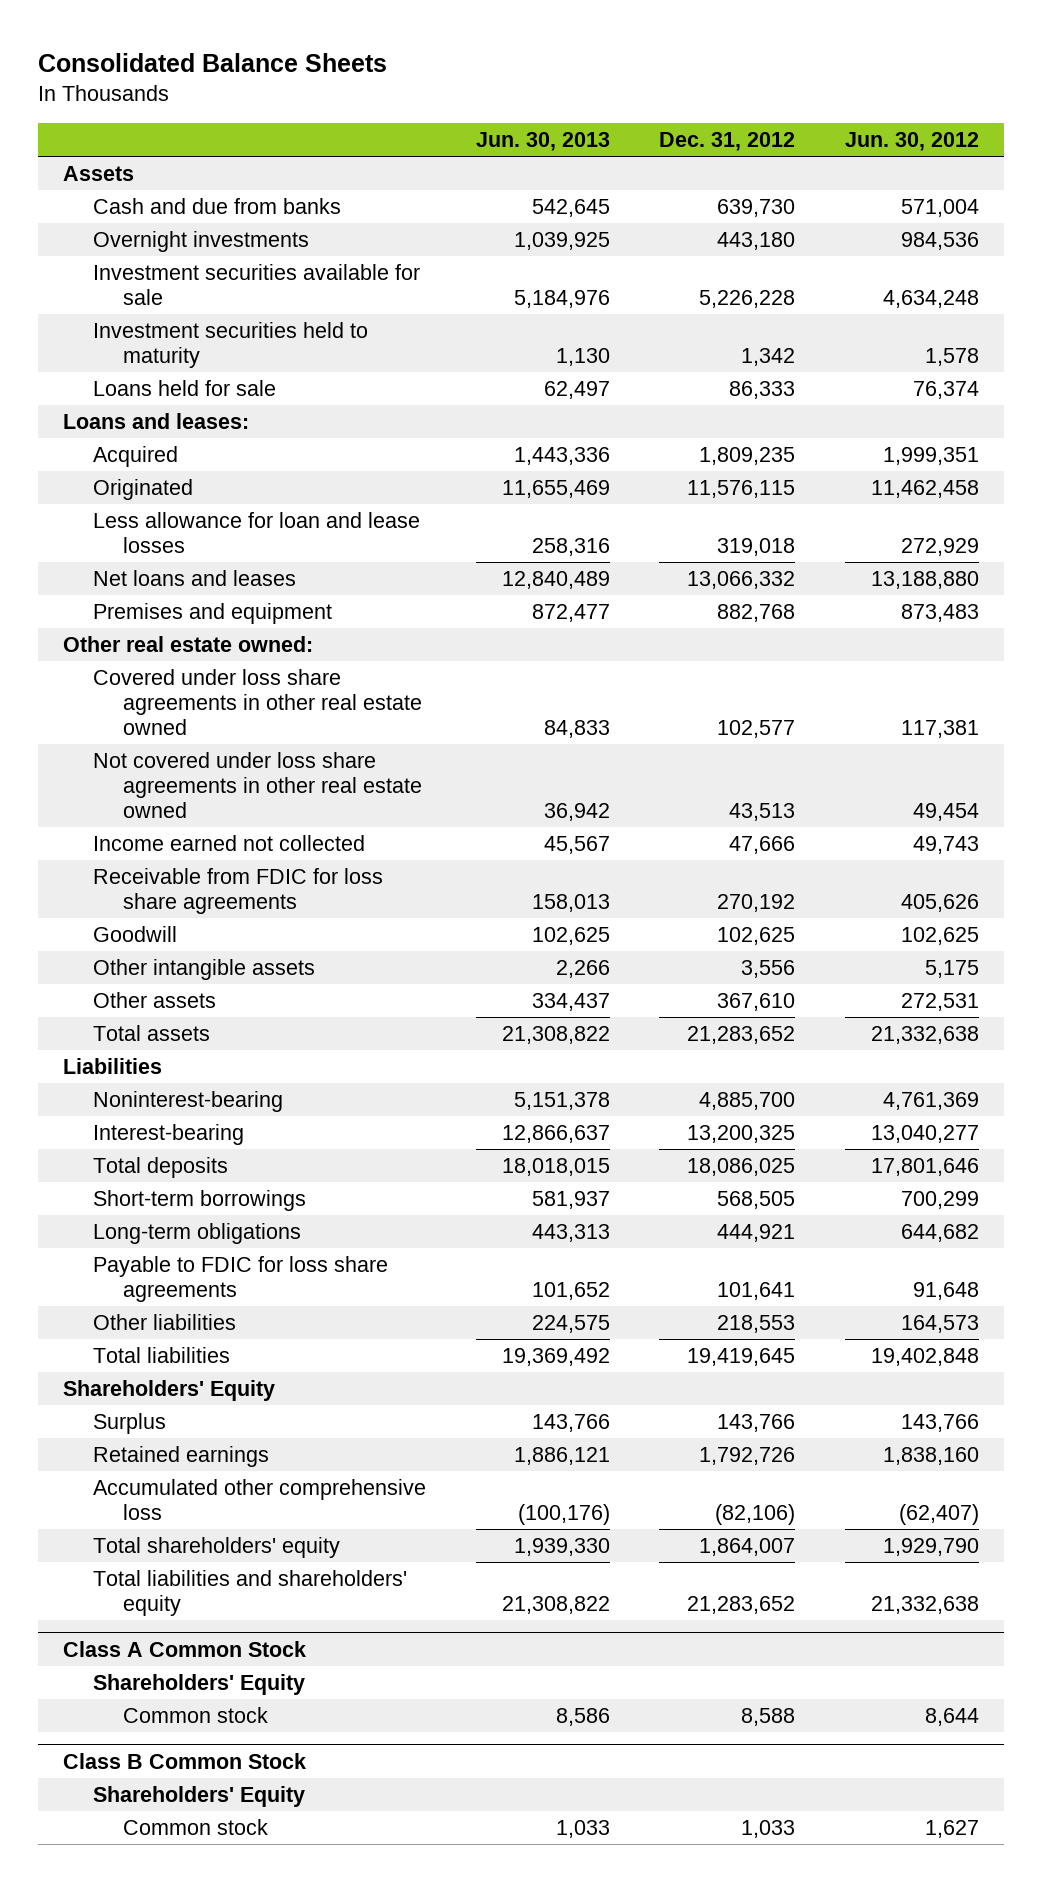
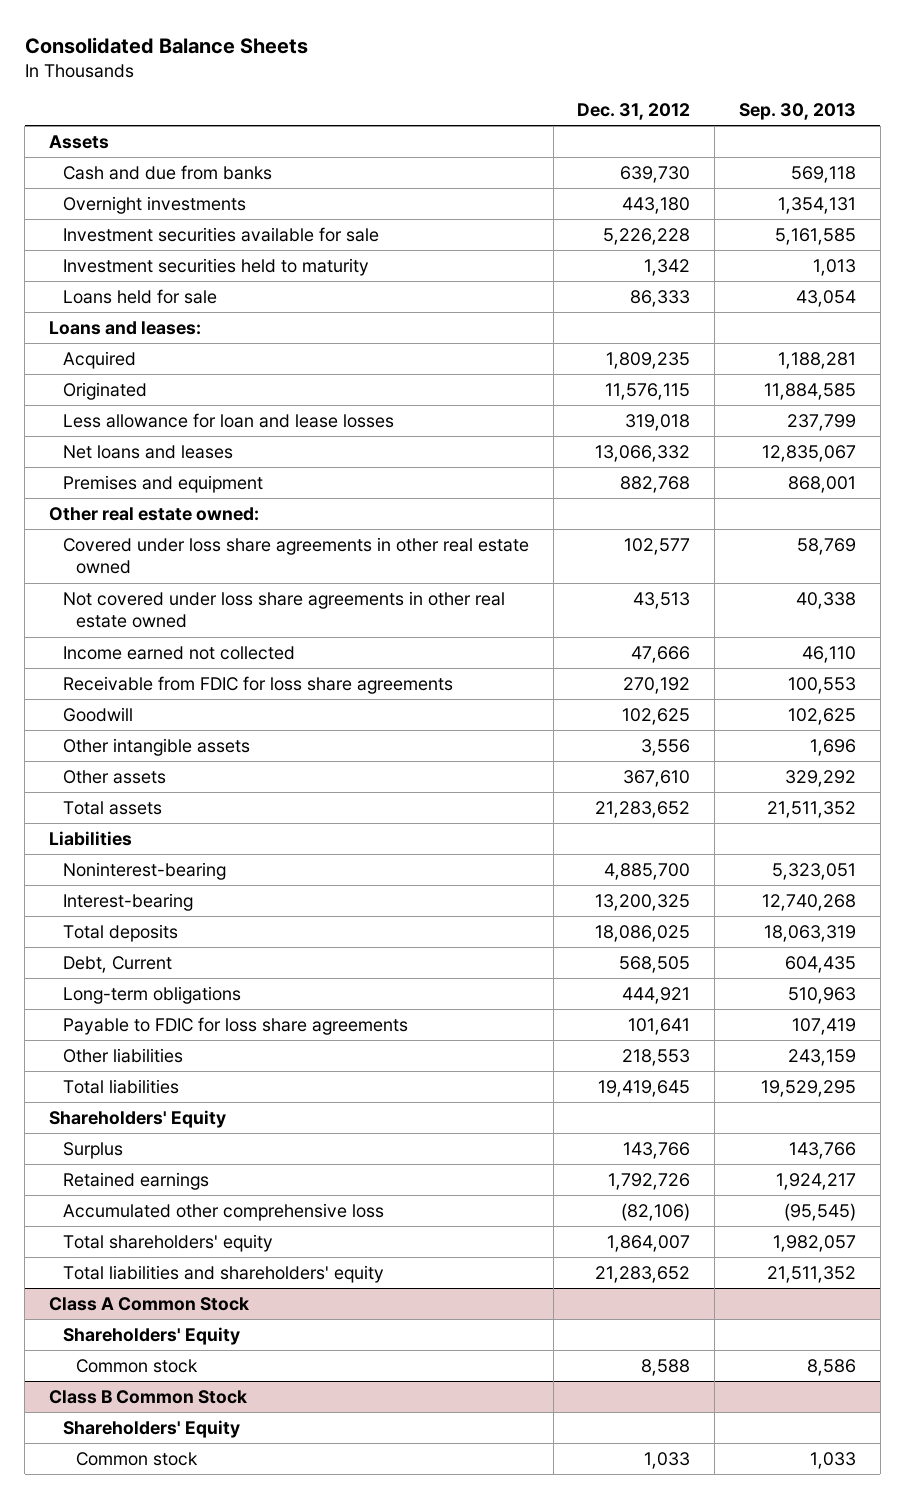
- | Jun. 30, 2013 | Dec. 31, 2012 | Jun. 30, 2012
+ | Dec. 31, 2012 | Sep. 30, 2013
- Short-term borrowings | 581,937 | 568,505 | 700,299
+ Debt, Current | 568,505 | 604,435

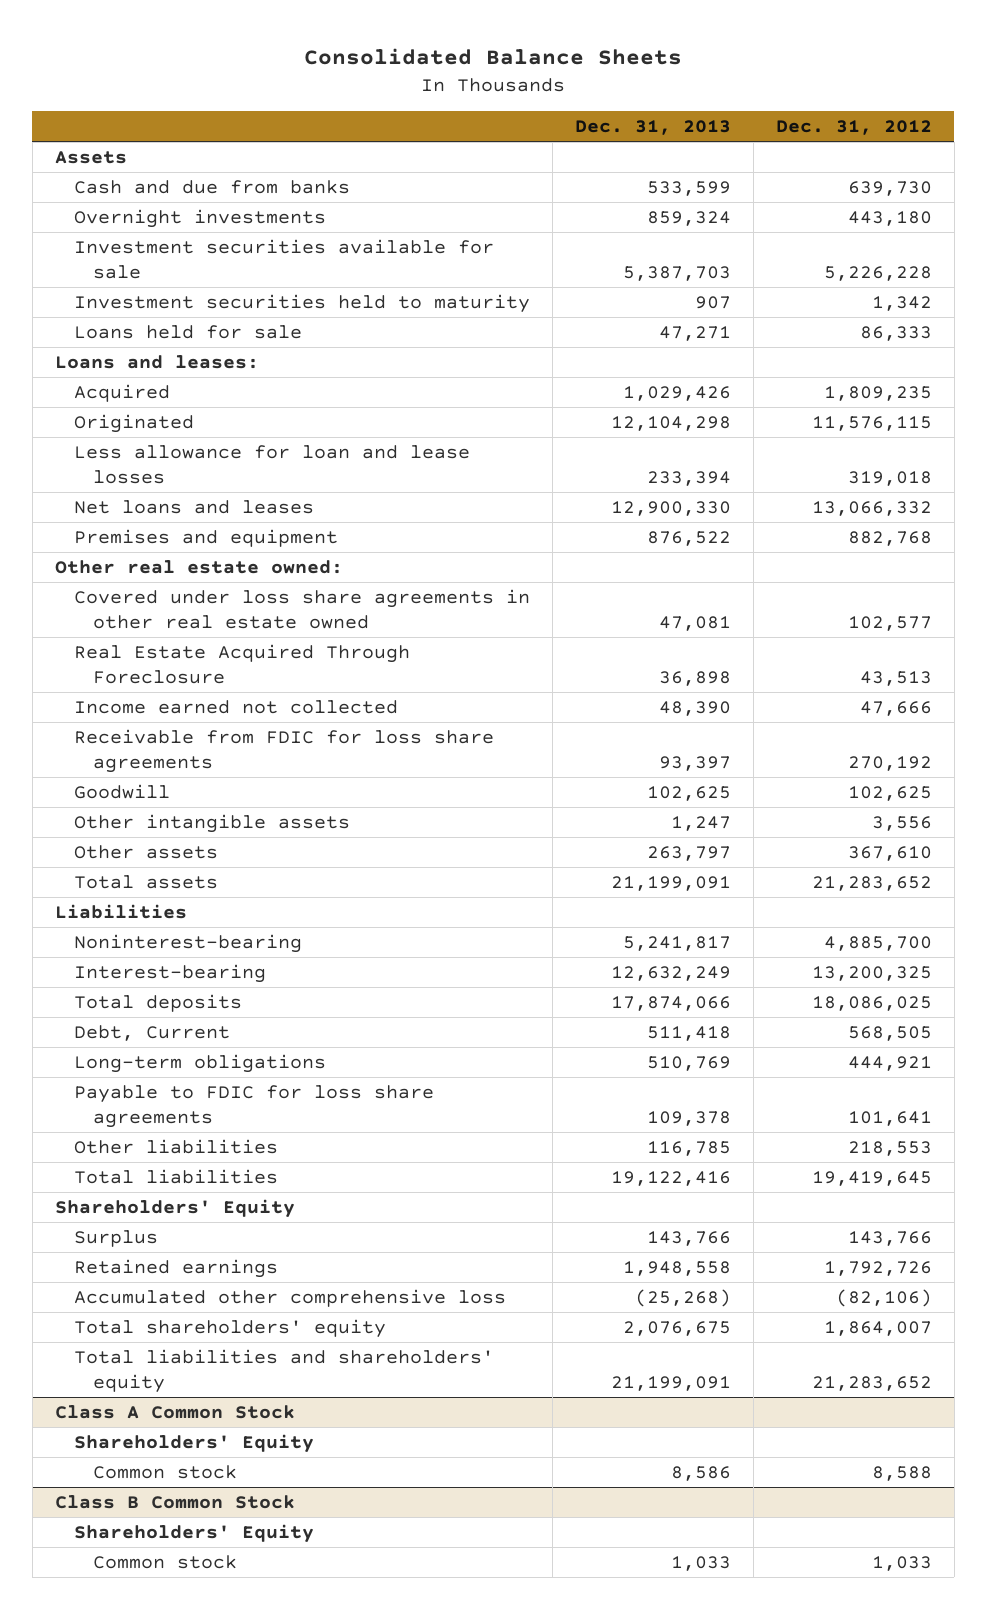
- | Dec. 31, 2012 | Sep. 30, 2013
+ | Dec. 31, 2013 | Dec. 31, 2012
- Not covered under loss share agreements in other real estate owned | 43,513 | 40,338
+ Real Estate Acquired Through Foreclosure | 36,898 | 43,513

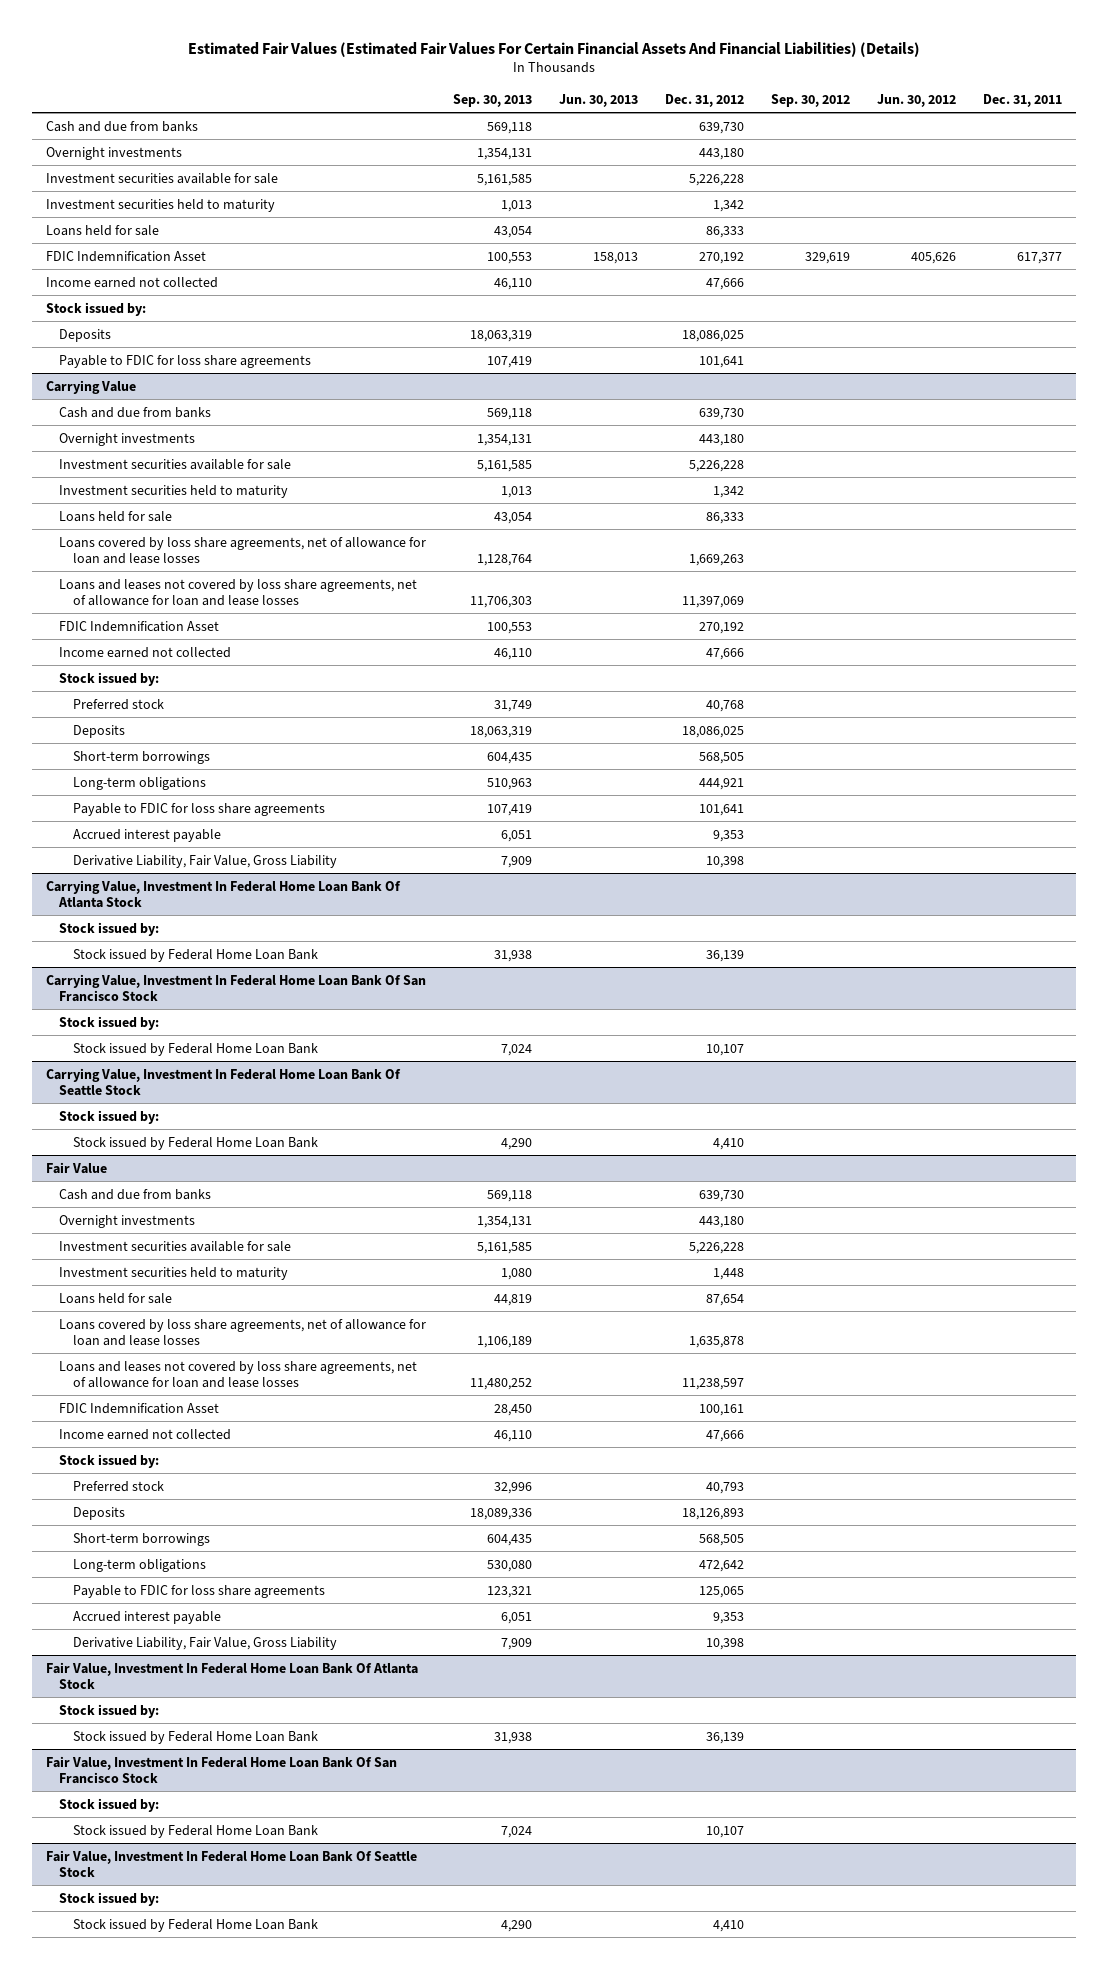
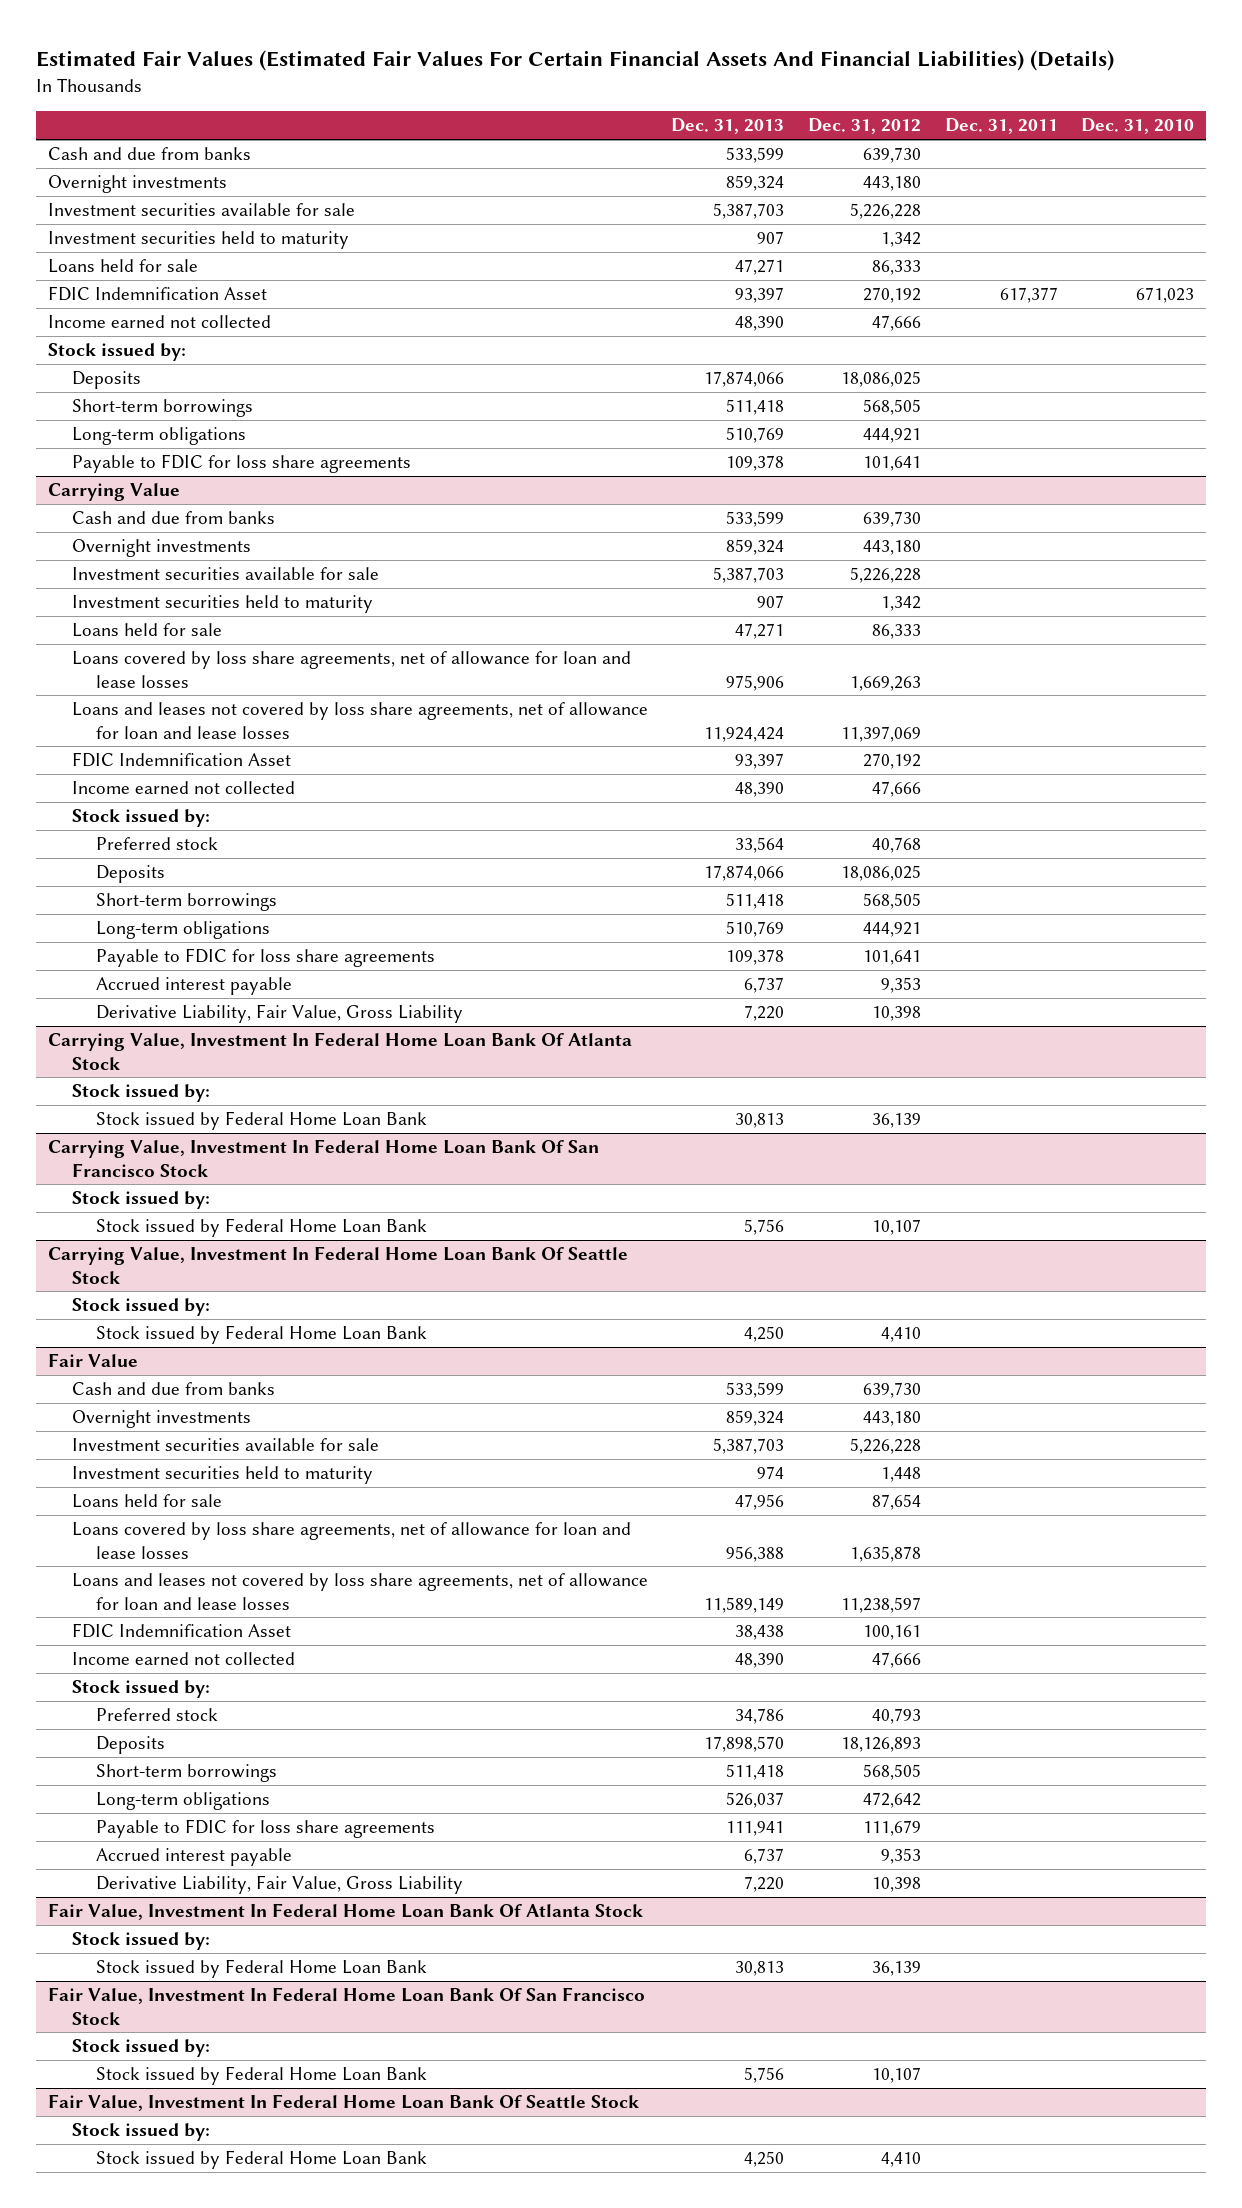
- | Sep. 30, 2013 | Jun. 30, 2013 | Dec. 31, 2012 | Sep. 30, 2012 | Jun. 30, 2012 | Dec. 31, 2011
+ | Dec. 31, 2013 | Dec. 31, 2012 | Dec. 31, 2011 | Dec. 31, 2010
+ Short-term borrowings | 511,418 | 568,505 | |
+ Long-term obligations | 510,769 | 444,921 | |
@ Fair Value
- Payable to FDIC for loss share agreements | 123,321 | | 125,065 | | |
+ Payable to FDIC for loss share agreements | 111,941 | 111,679 | |

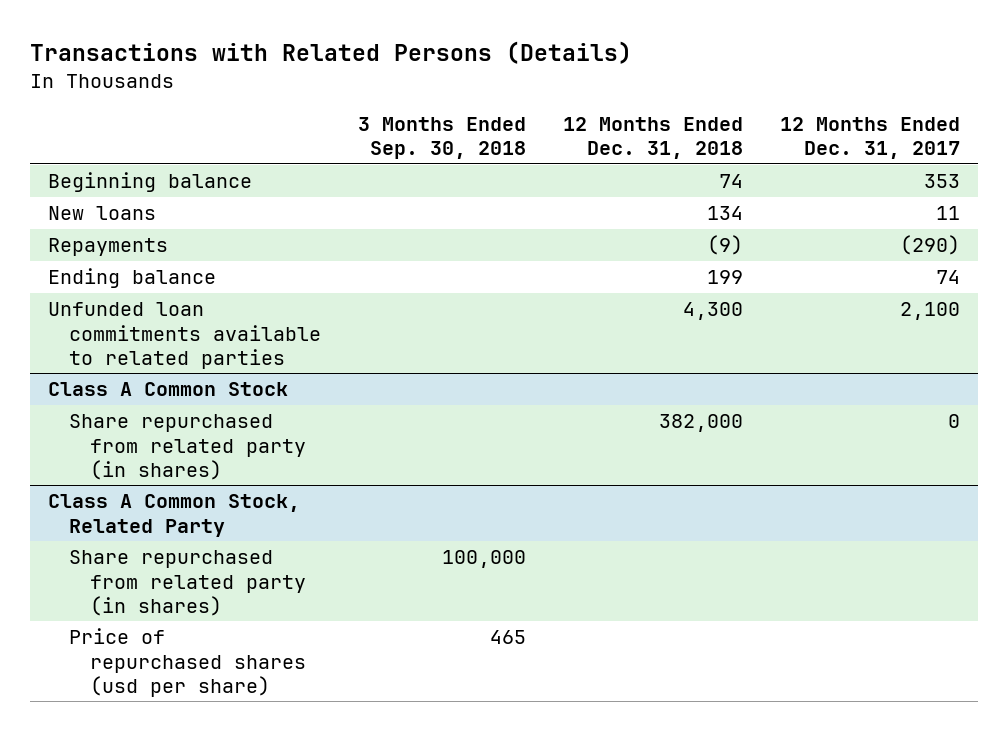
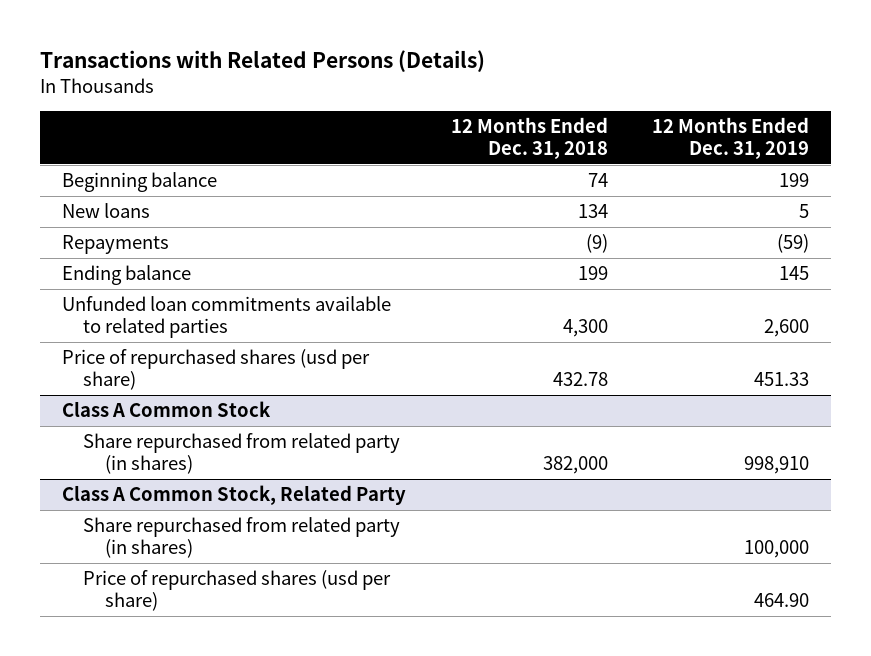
- | 3 Months Ended Sep. 30, 2018 | 12 Months Ended Dec. 31, 2018 | 12 Months Ended Dec. 31, 2017
+ | 12 Months Ended Dec. 31, 2018 | 12 Months Ended Dec. 31, 2019
+ Price of repurchased shares (usd per share) | 432.78 | 451.33

